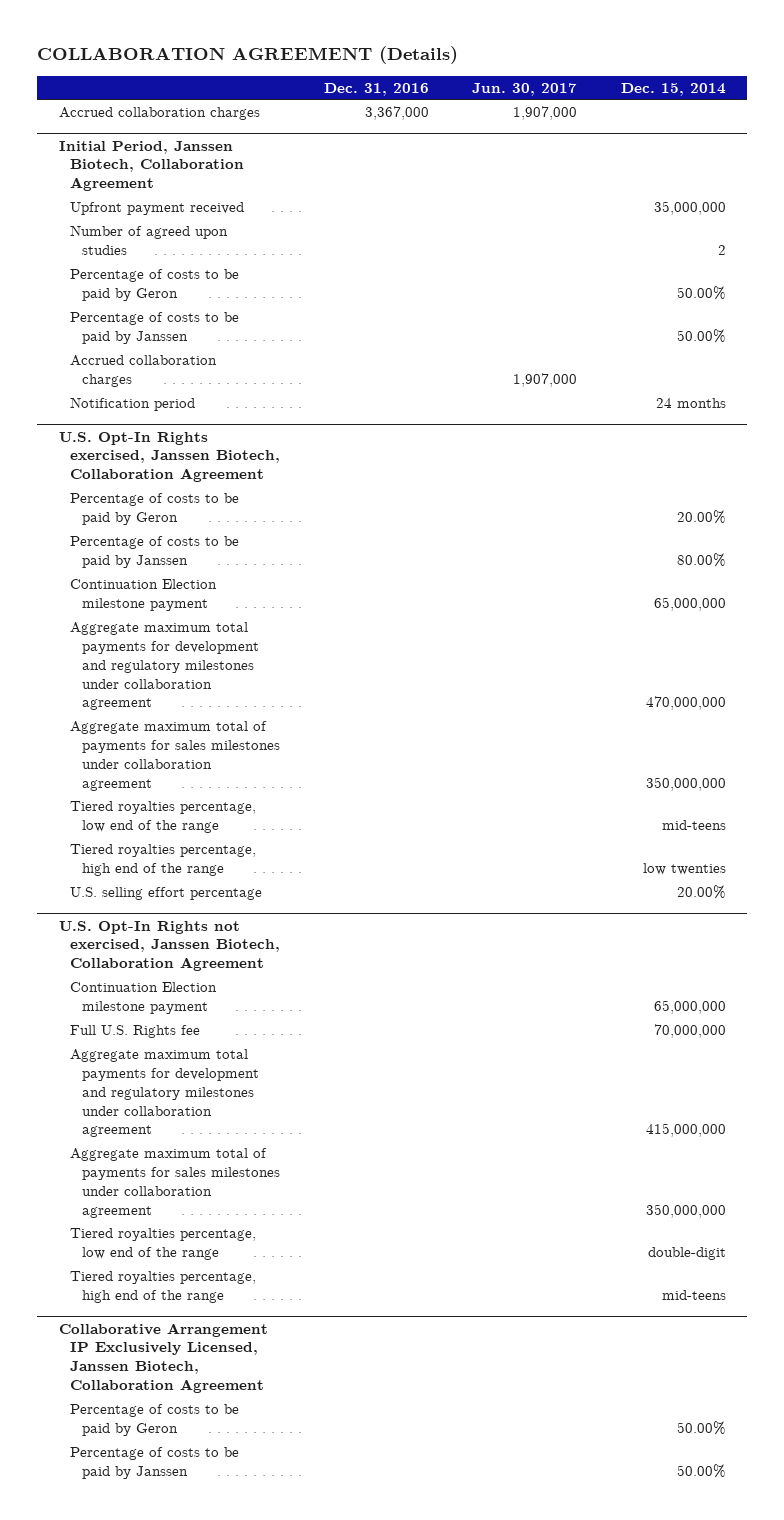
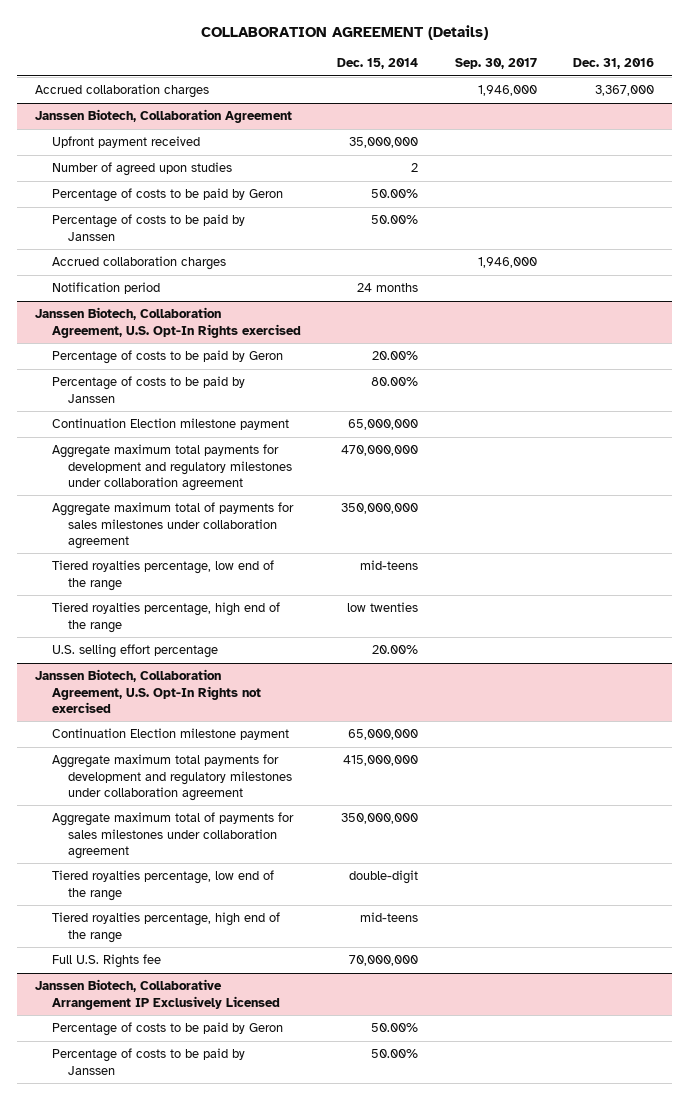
- | Dec. 31, 2016 | Jun. 30, 2017 | Dec. 15, 2014
+ | Dec. 15, 2014 | Sep. 30, 2017 | Dec. 31, 2016
- Initial Period, Janssen Biotech, Collaboration Agreement
+ Janssen Biotech, Collaboration Agreement
- U.S. Opt-In Rights exercised, Janssen Biotech, Collaboration Agreement
+ Janssen Biotech, Collaboration Agreement, U.S. Opt-In Rights exercised
- U.S. Opt-In Rights not exercised, Janssen Biotech, Collaboration Agreement
+ Janssen Biotech, Collaboration Agreement, U.S. Opt-In Rights not exercised
- Full U.S. Rights fee | | | 70,000,000
- Collaborative Arrangement IP Exclusively Licensed, Janssen Biotech, Collaboration Agreement
+ Full U.S. Rights fee | 70,000,000 | |
+ Janssen Biotech, Collaborative Arrangement IP Exclusively Licensed

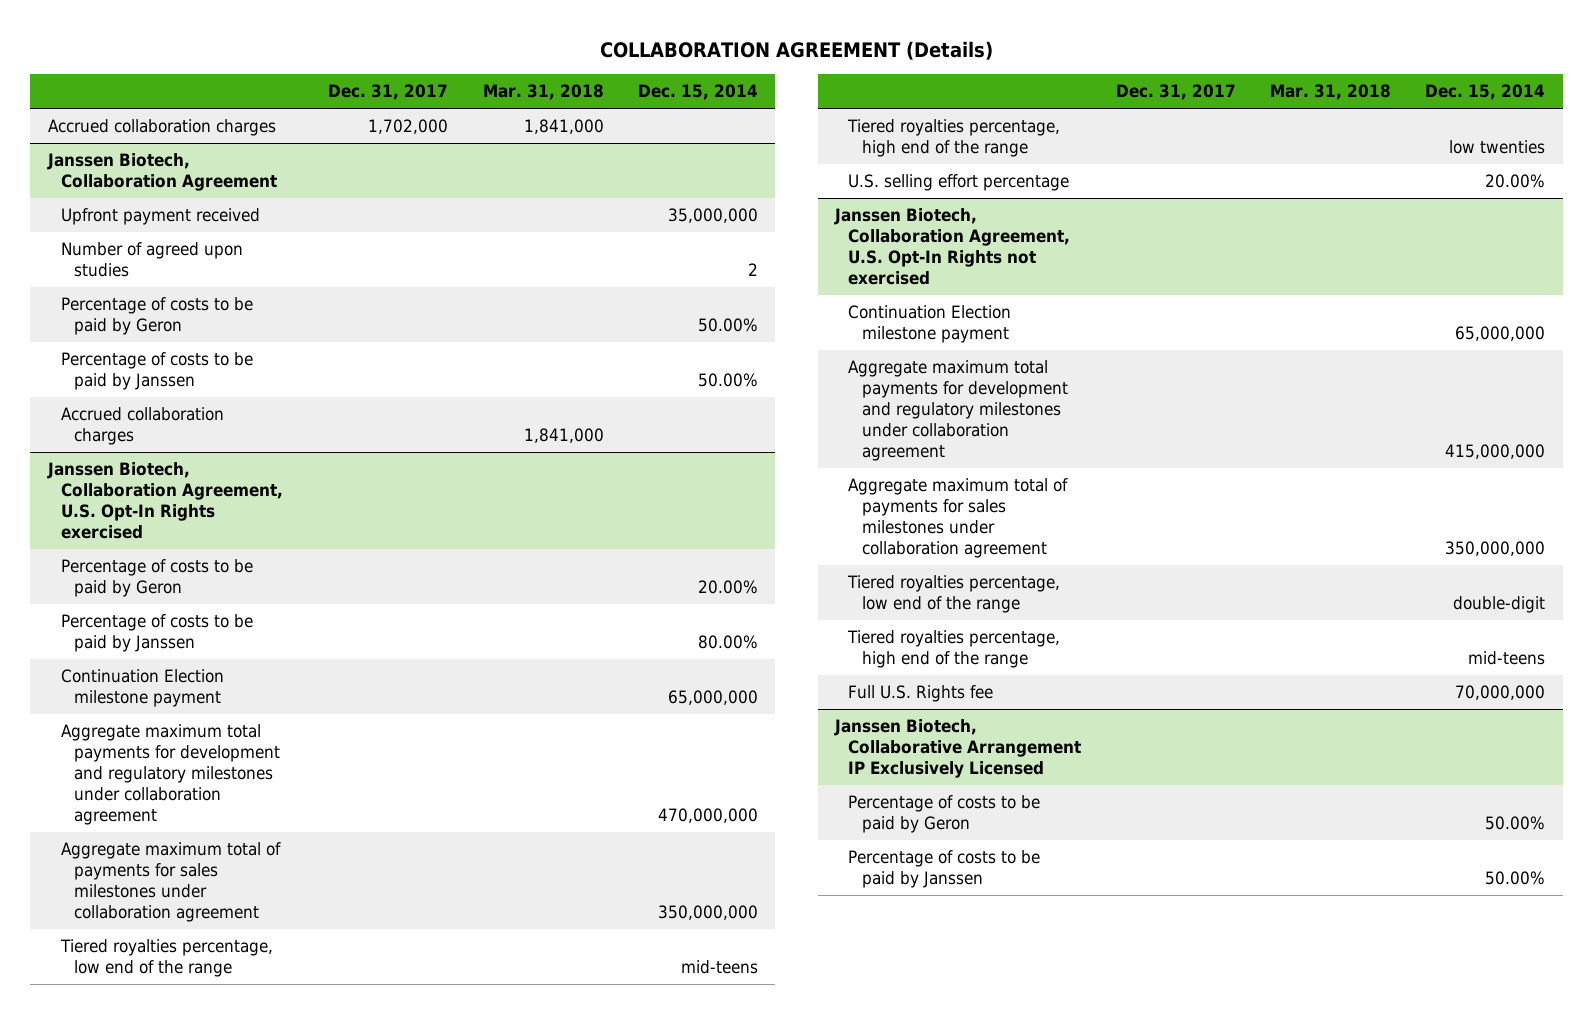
- | Dec. 15, 2014 | Sep. 30, 2017 | Dec. 31, 2016
+ | Dec. 31, 2017 | Mar. 31, 2018 | Dec. 15, 2014
@ Janssen Biotech, Collaboration Agreement
- Notification period | 24 months | |

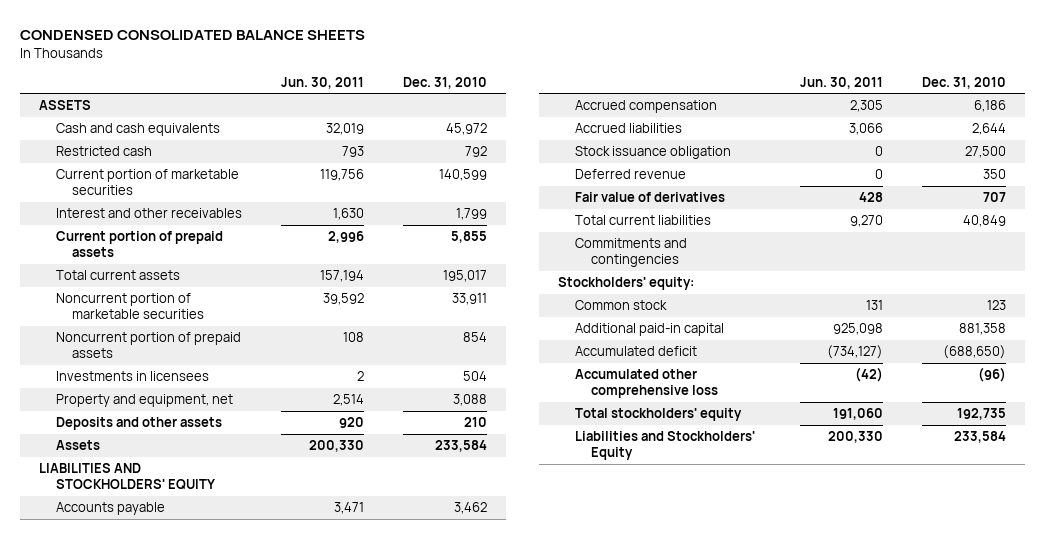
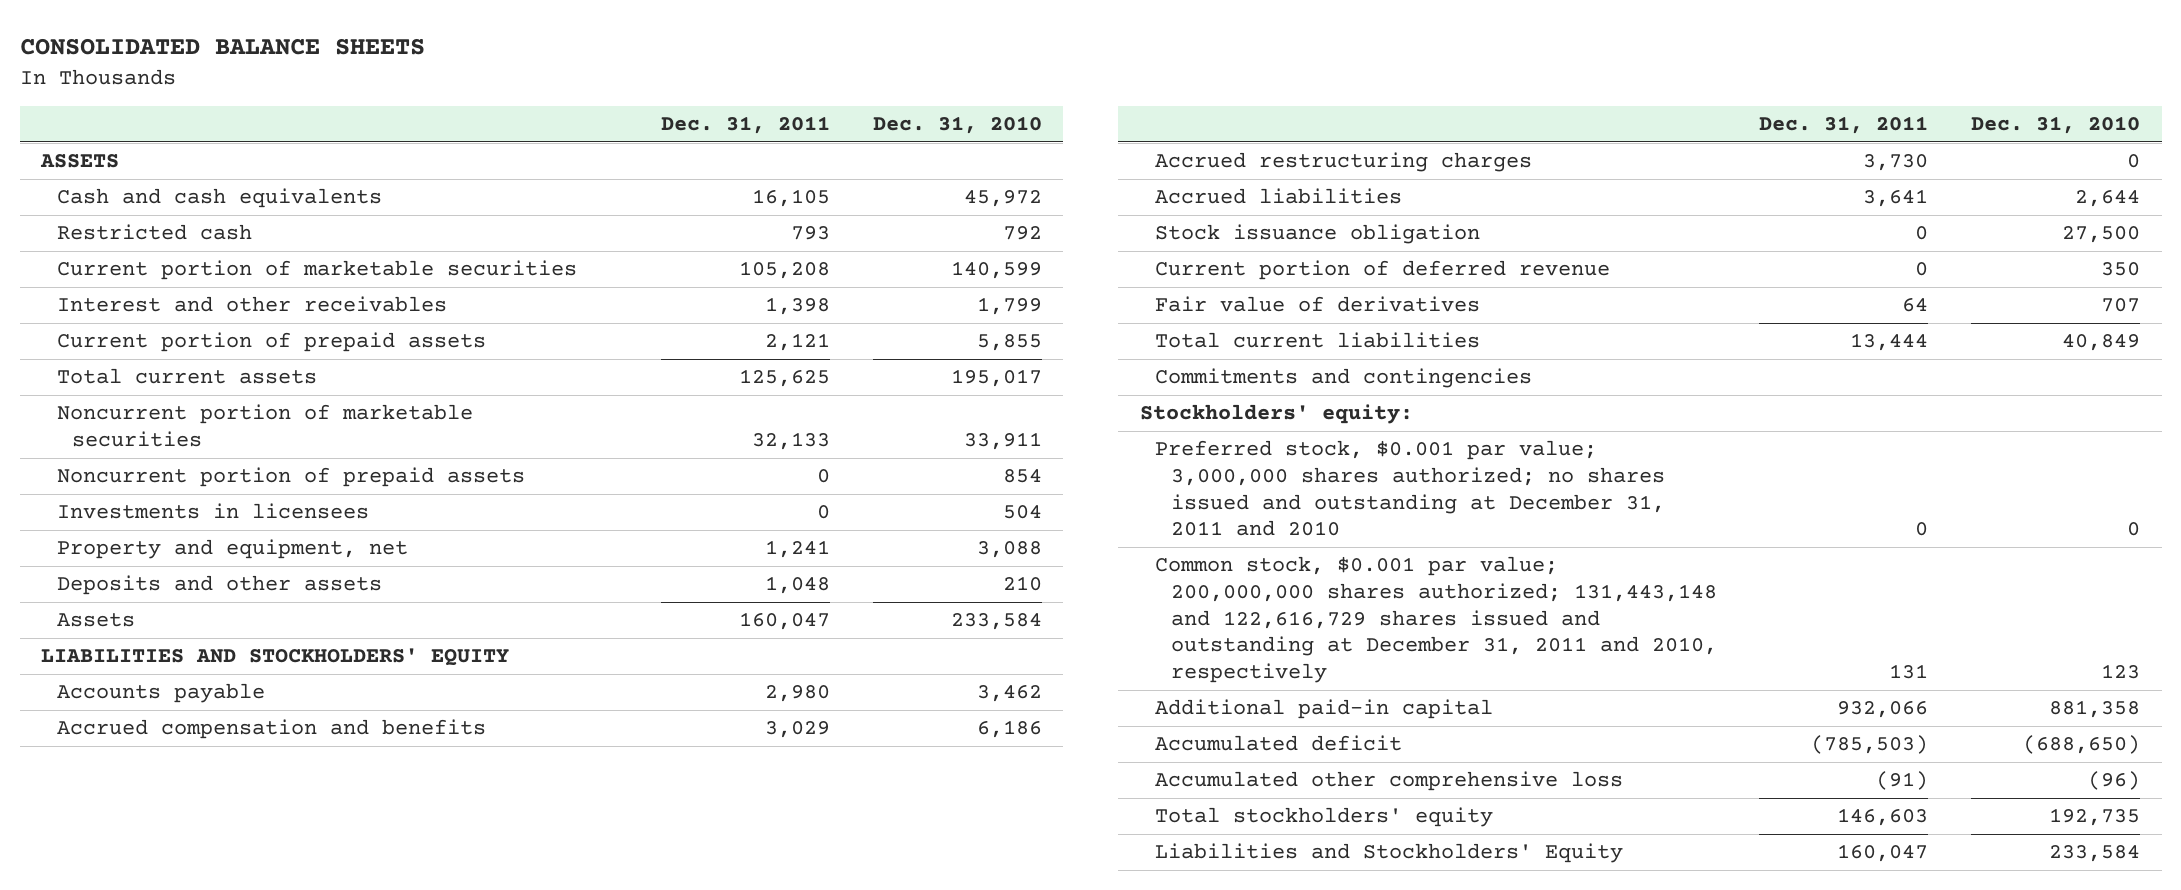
- CONDENSED CONSOLIDATED BALANCE SHEETS
+ CONSOLIDATED BALANCE SHEETS
- | Jun. 30, 2011 | Dec. 31, 2010
+ | Dec. 31, 2011 | Dec. 31, 2010
- Accrued compensation | 2,305 | 6,186
+ Accrued compensation and benefits | 3,029 | 6,186
+ Accrued restructuring charges | 3,730 | 0
- Deferred revenue | 0 | 350
+ Current portion of deferred revenue | 0 | 350
- Common stock | 131 | 123
+ Preferred stock, $0.001 par value; 3,000,000 shares authorized; no shares issued and outstanding at December 31, 2011 and 2010 | 0 | 0
+ Common stock, $0.001 par value; 200,000,000 shares authorized; 131,443,148 and 122,616,729 shares issued and outstanding at December 31, 2011 and 2010, respectively | 131 | 123

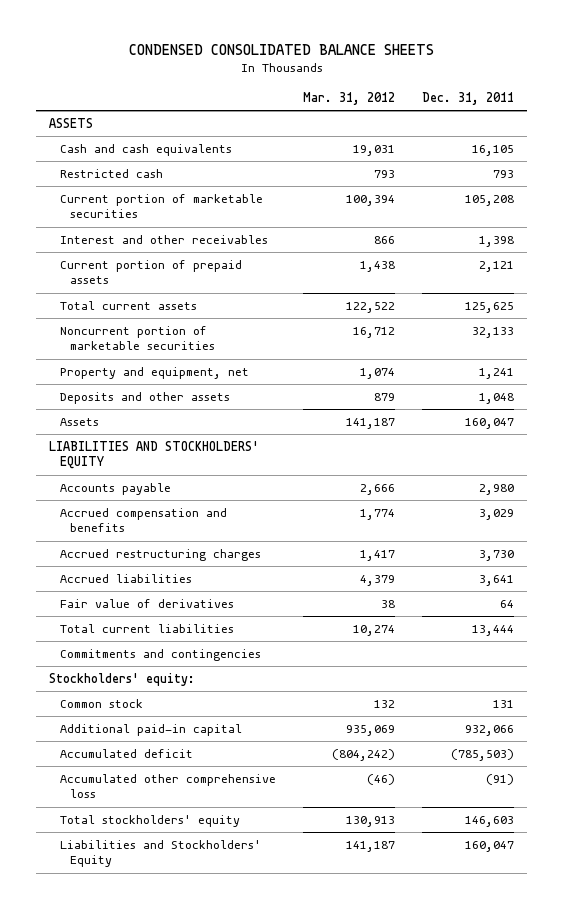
- CONSOLIDATED BALANCE SHEETS
+ CONDENSED CONSOLIDATED BALANCE SHEETS
- | Dec. 31, 2011 | Dec. 31, 2010
+ | Mar. 31, 2012 | Dec. 31, 2011
- Noncurrent portion of prepaid assets | 0 | 854
- Investments in licensees | 0 | 504
- Stock issuance obligation | 0 | 27,500
- Current portion of deferred revenue | 0 | 350
- Preferred stock, $0.001 par value; 3,000,000 shares authorized; no shares issued and outstanding at December 31, 2011 and 2010 | 0 | 0
- Common stock, $0.001 par value; 200,000,000 shares authorized; 131,443,148 and 122,616,729 shares issued and outstanding at December 31, 2011 and 2010, respectively | 131 | 123
+ Common stock | 132 | 131

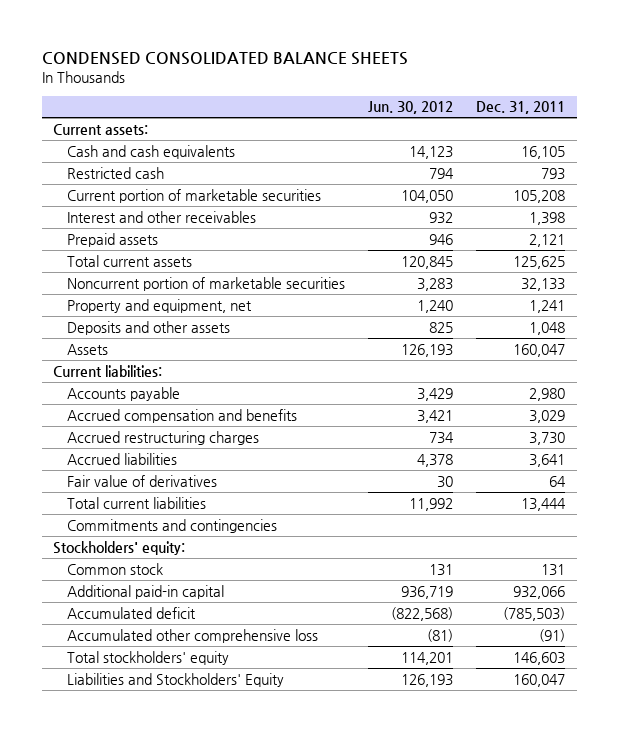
- | Mar. 31, 2012 | Dec. 31, 2011
+ | Jun. 30, 2012 | Dec. 31, 2011
- ASSETS
+ Current assets:
- Current portion of prepaid assets | 1,438 | 2,121
+ Prepaid assets | 946 | 2,121
- LIABILITIES AND STOCKHOLDERS' EQUITY
+ Current liabilities:

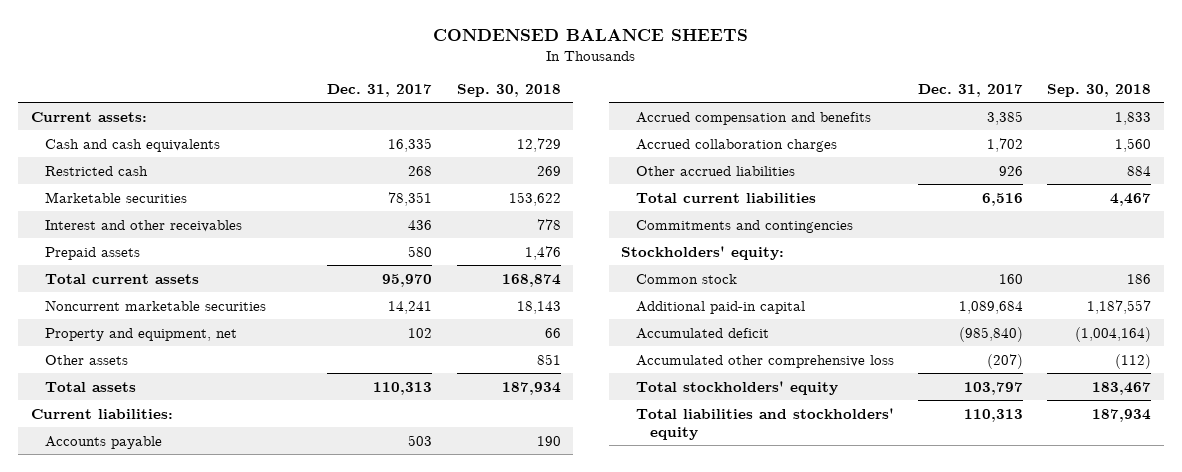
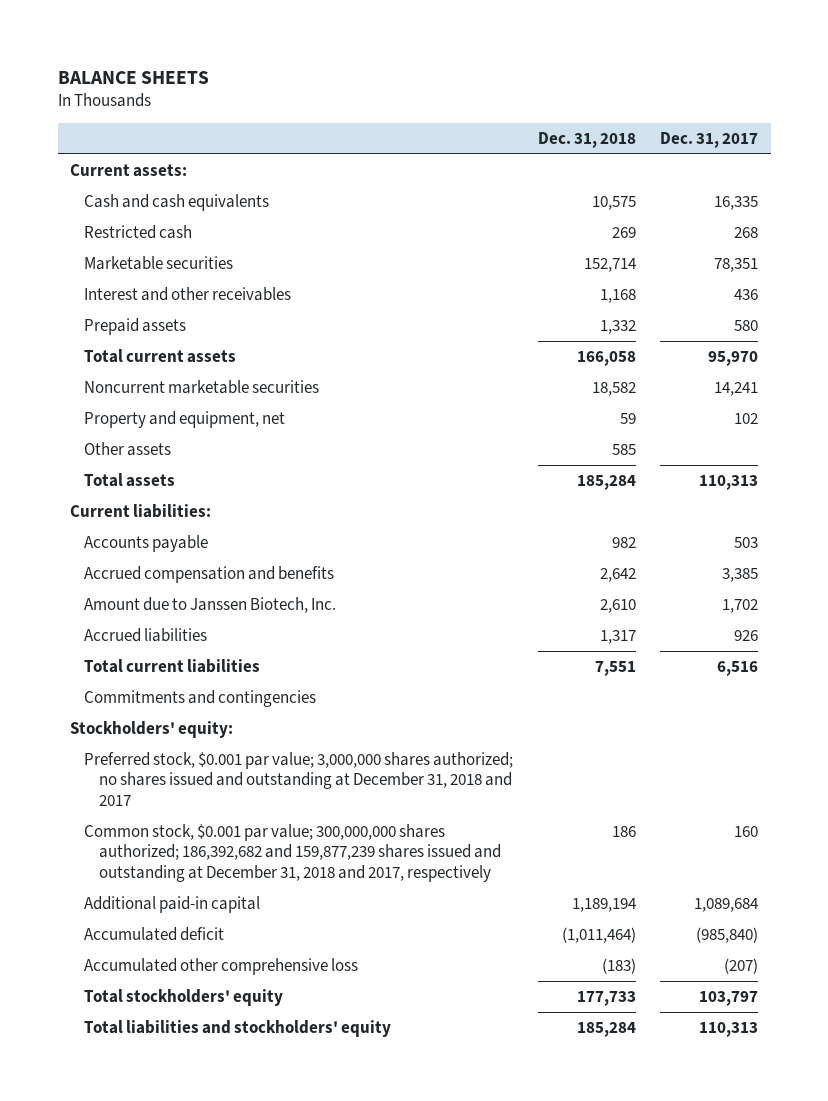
- CONDENSED BALANCE SHEETS
+ BALANCE SHEETS
- | Dec. 31, 2017 | Sep. 30, 2018
+ | Dec. 31, 2018 | Dec. 31, 2017
- Accrued collaboration charges | 1,702 | 1,560
- Other accrued liabilities | 926 | 884
+ Amount due to Janssen Biotech, Inc. | 2,610 | 1,702
+ Accrued liabilities | 1,317 | 926
- Common stock | 160 | 186
+ Preferred stock, $0.001 par value; 3,000,000 shares authorized; no shares issued and outstanding at December 31, 2018 and 2017
+ Common stock, $0.001 par value; 300,000,000 shares authorized; 186,392,682 and 159,877,239 shares issued and outstanding at December 31, 2018 and 2017, respectively | 186 | 160

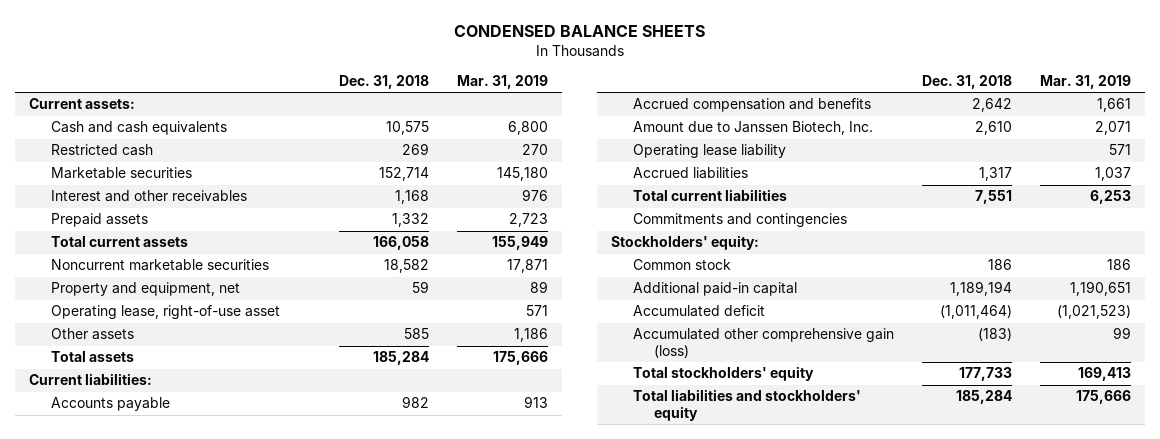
- BALANCE SHEETS
+ CONDENSED BALANCE SHEETS
- | Dec. 31, 2018 | Dec. 31, 2017
+ | Dec. 31, 2018 | Mar. 31, 2019
+ Operating lease, right-of-use asset | | 571
+ Operating lease liability | | 571
- Preferred stock, $0.001 par value; 3,000,000 shares authorized; no shares issued and outstanding at December 31, 2018 and 2017
- Common stock, $0.001 par value; 300,000,000 shares authorized; 186,392,682 and 159,877,239 shares issued and outstanding at December 31, 2018 and 2017, respectively | 186 | 160
+ Common stock | 186 | 186
- Accumulated other comprehensive loss | (183) | (207)
+ Accumulated other comprehensive gain (loss) | (183) | 99

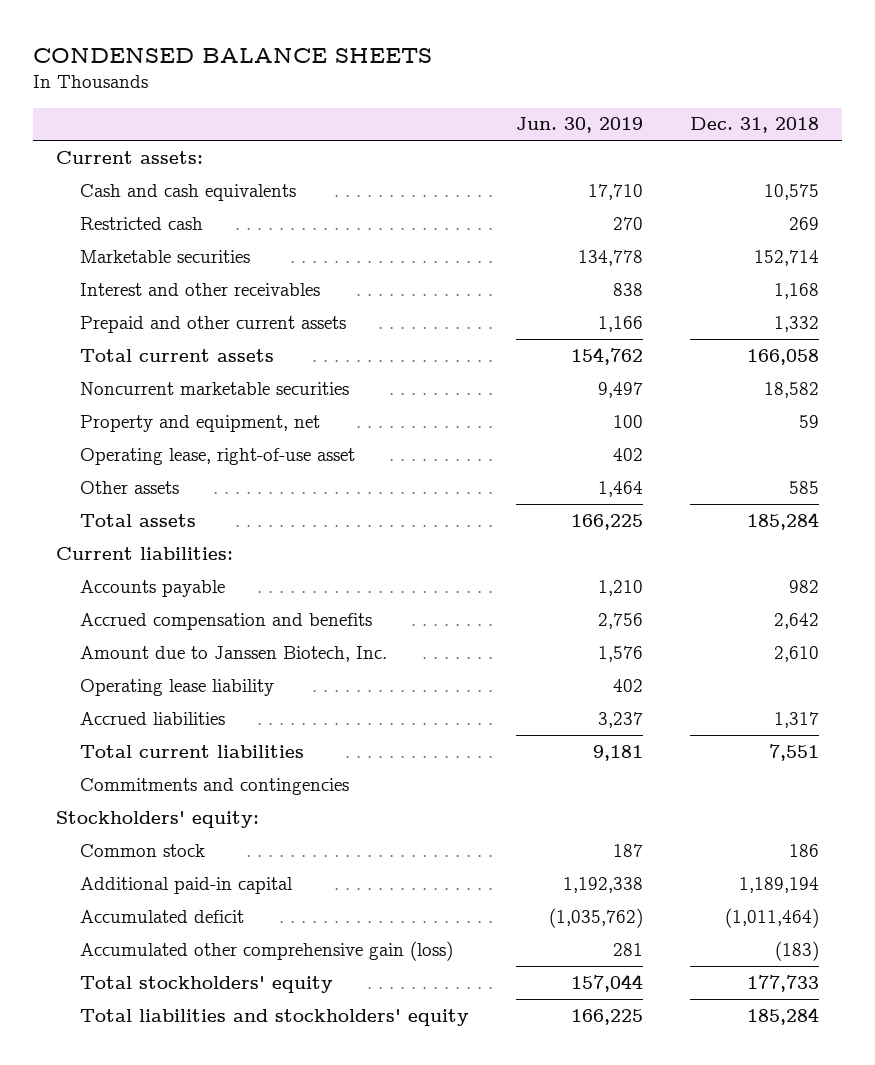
- | Dec. 31, 2018 | Mar. 31, 2019
+ | Jun. 30, 2019 | Dec. 31, 2018
- Prepaid assets | 1,332 | 2,723
+ Prepaid and other current assets | 1,166 | 1,332

